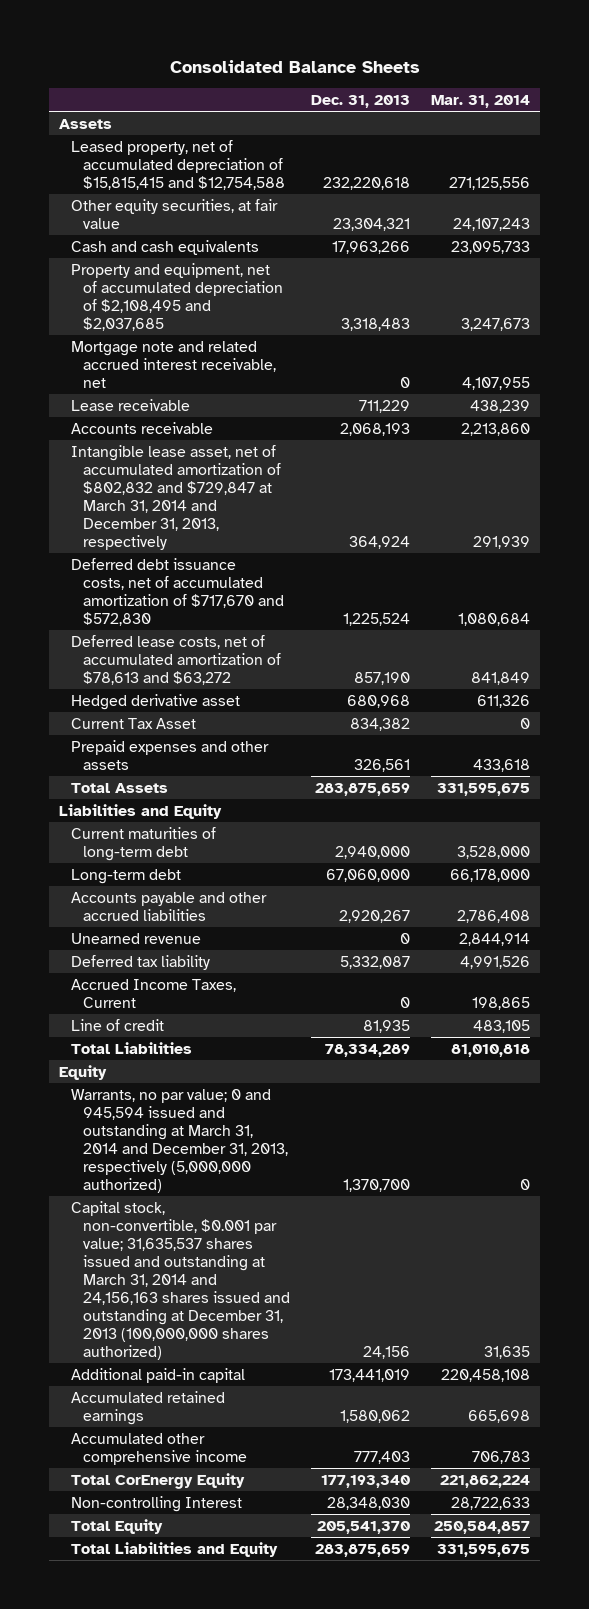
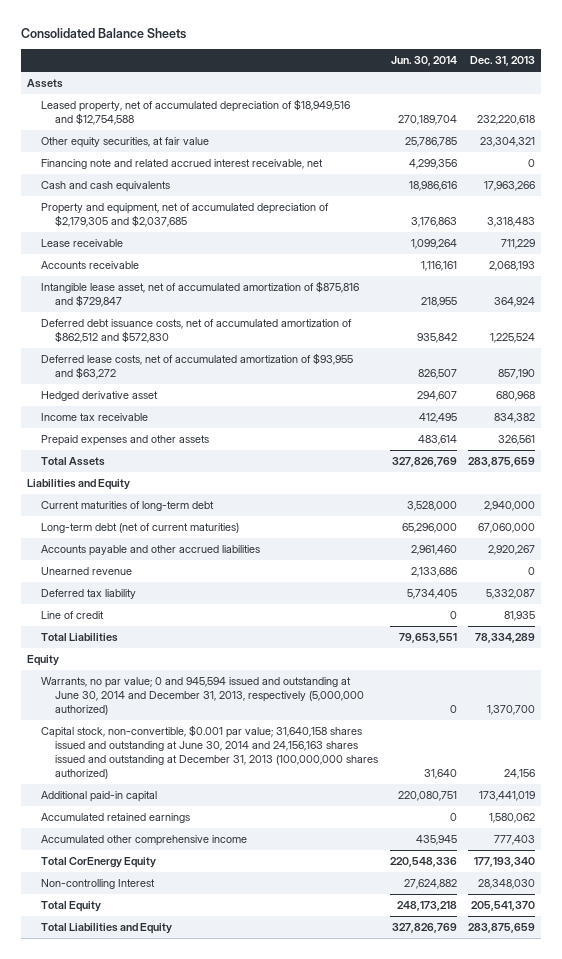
- | Dec. 31, 2013 | Mar. 31, 2014
+ | Jun. 30, 2014 | Dec. 31, 2013
- Leased property, net of accumulated depreciation of $15,815,415 and $12,754,588 | 232,220,618 | 271,125,556
+ Leased property, net of accumulated depreciation of $18,949,516 and $12,754,588 | 270,189,704 | 232,220,618
+ Financing note and related accrued interest receivable, net | 4,299,356 | 0
- Property and equipment, net of accumulated depreciation of $2,108,495 and $2,037,685 | 3,318,483 | 3,247,673
- Mortgage note and related accrued interest receivable, net | 0 | 4,107,955
+ Property and equipment, net of accumulated depreciation of $2,179,305 and $2,037,685 | 3,176,863 | 3,318,483
- Intangible lease asset, net of accumulated amortization of $802,832 and $729,847 at March 31, 2014 and December 31, 2013, respectively | 364,924 | 291,939
- Deferred debt issuance costs, net of accumulated amortization of $717,670 and $572,830 | 1,225,524 | 1,080,684
- Deferred lease costs, net of accumulated amortization of $78,613 and $63,272 | 857,190 | 841,849
+ Intangible lease asset, net of accumulated amortization of $875,816 and $729,847 | 218,955 | 364,924
+ Deferred debt issuance costs, net of accumulated amortization of $862,512 and $572,830 | 935,842 | 1,225,524
+ Deferred lease costs, net of accumulated amortization of $93,955 and $63,272 | 826,507 | 857,190
- Current Tax Asset | 834,382 | 0
+ Income tax receivable | 412,495 | 834,382
- Long-term debt | 67,060,000 | 66,178,000
+ Long-term debt (net of current maturities) | 65,296,000 | 67,060,000
- Accrued Income Taxes, Current | 0 | 198,865
- Warrants, no par value; 0 and 945,594 issued and outstanding at March 31, 2014 and December 31, 2013, respectively (5,000,000 authorized) | 1,370,700 | 0
- Capital stock, non-convertible, $0.001 par value; 31,635,537 shares issued and outstanding at March 31, 2014 and 24,156,163 shares issued and outstanding at December 31, 2013 (100,000,000 shares authorized) | 24,156 | 31,635
+ Warrants, no par value; 0 and 945,594 issued and outstanding at June 30, 2014 and December 31, 2013, respectively (5,000,000 authorized) | 0 | 1,370,700
+ Capital stock, non-convertible, $0.001 par value; 31,640,158 shares issued and outstanding at June 30, 2014 and 24,156,163 shares issued and outstanding at December 31, 2013 (100,000,000 shares authorized) | 31,640 | 24,156

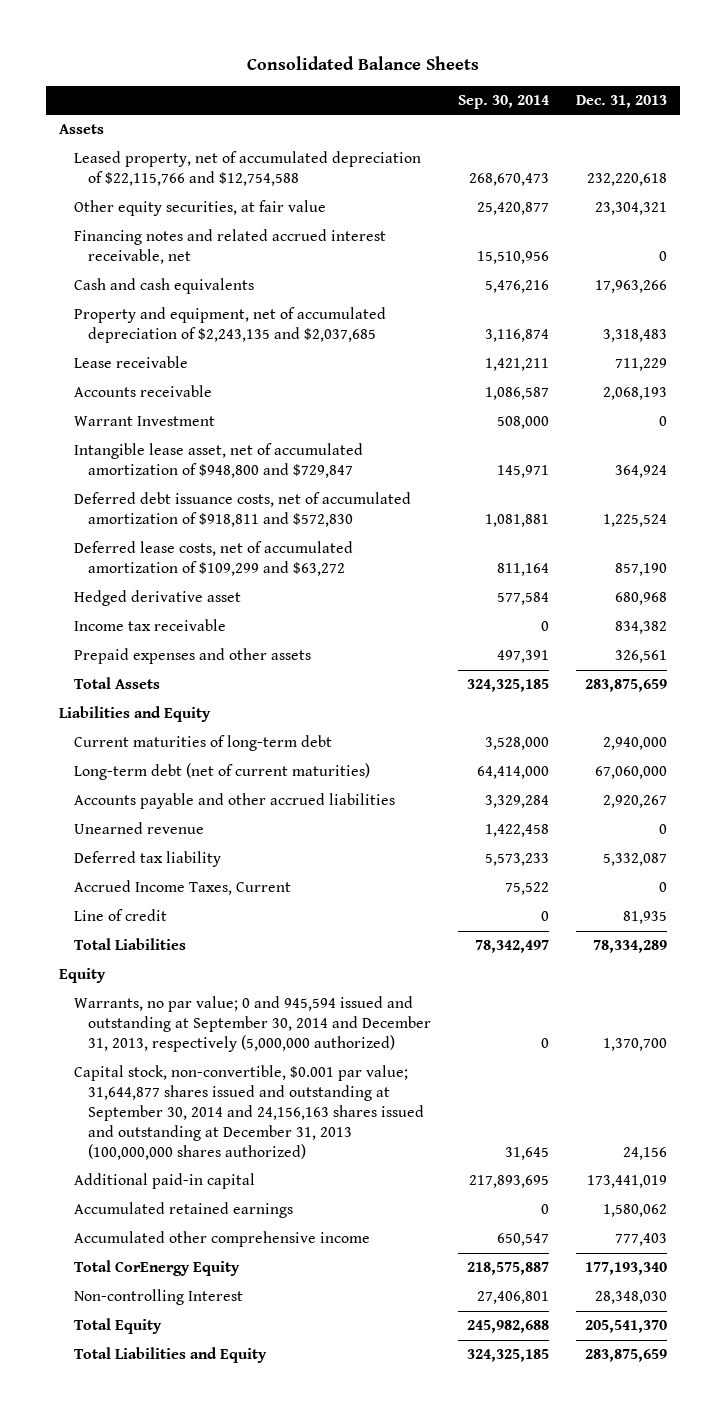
- | Jun. 30, 2014 | Dec. 31, 2013
+ | Sep. 30, 2014 | Dec. 31, 2013
- Leased property, net of accumulated depreciation of $18,949,516 and $12,754,588 | 270,189,704 | 232,220,618
+ Leased property, net of accumulated depreciation of $22,115,766 and $12,754,588 | 268,670,473 | 232,220,618
- Financing note and related accrued interest receivable, net | 4,299,356 | 0
+ Financing notes and related accrued interest receivable, net | 15,510,956 | 0
- Property and equipment, net of accumulated depreciation of $2,179,305 and $2,037,685 | 3,176,863 | 3,318,483
+ Property and equipment, net of accumulated depreciation of $2,243,135 and $2,037,685 | 3,116,874 | 3,318,483
- Intangible lease asset, net of accumulated amortization of $875,816 and $729,847 | 218,955 | 364,924
- Deferred debt issuance costs, net of accumulated amortization of $862,512 and $572,830 | 935,842 | 1,225,524
- Deferred lease costs, net of accumulated amortization of $93,955 and $63,272 | 826,507 | 857,190
+ Warrant Investment | 508,000 | 0
+ Intangible lease asset, net of accumulated amortization of $948,800 and $729,847 | 145,971 | 364,924
+ Deferred debt issuance costs, net of accumulated amortization of $918,811 and $572,830 | 1,081,881 | 1,225,524
+ Deferred lease costs, net of accumulated amortization of $109,299 and $63,272 | 811,164 | 857,190
+ Accrued Income Taxes, Current | 75,522 | 0
- Warrants, no par value; 0 and 945,594 issued and outstanding at June 30, 2014 and December 31, 2013, respectively (5,000,000 authorized) | 0 | 1,370,700
- Capital stock, non-convertible, $0.001 par value; 31,640,158 shares issued and outstanding at June 30, 2014 and 24,156,163 shares issued and outstanding at December 31, 2013 (100,000,000 shares authorized) | 31,640 | 24,156
+ Warrants, no par value; 0 and 945,594 issued and outstanding at September 30, 2014 and December 31, 2013, respectively (5,000,000 authorized) | 0 | 1,370,700
+ Capital stock, non-convertible, $0.001 par value; 31,644,877 shares issued and outstanding at September 30, 2014 and 24,156,163 shares issued and outstanding at December 31, 2013 (100,000,000 shares authorized) | 31,645 | 24,156

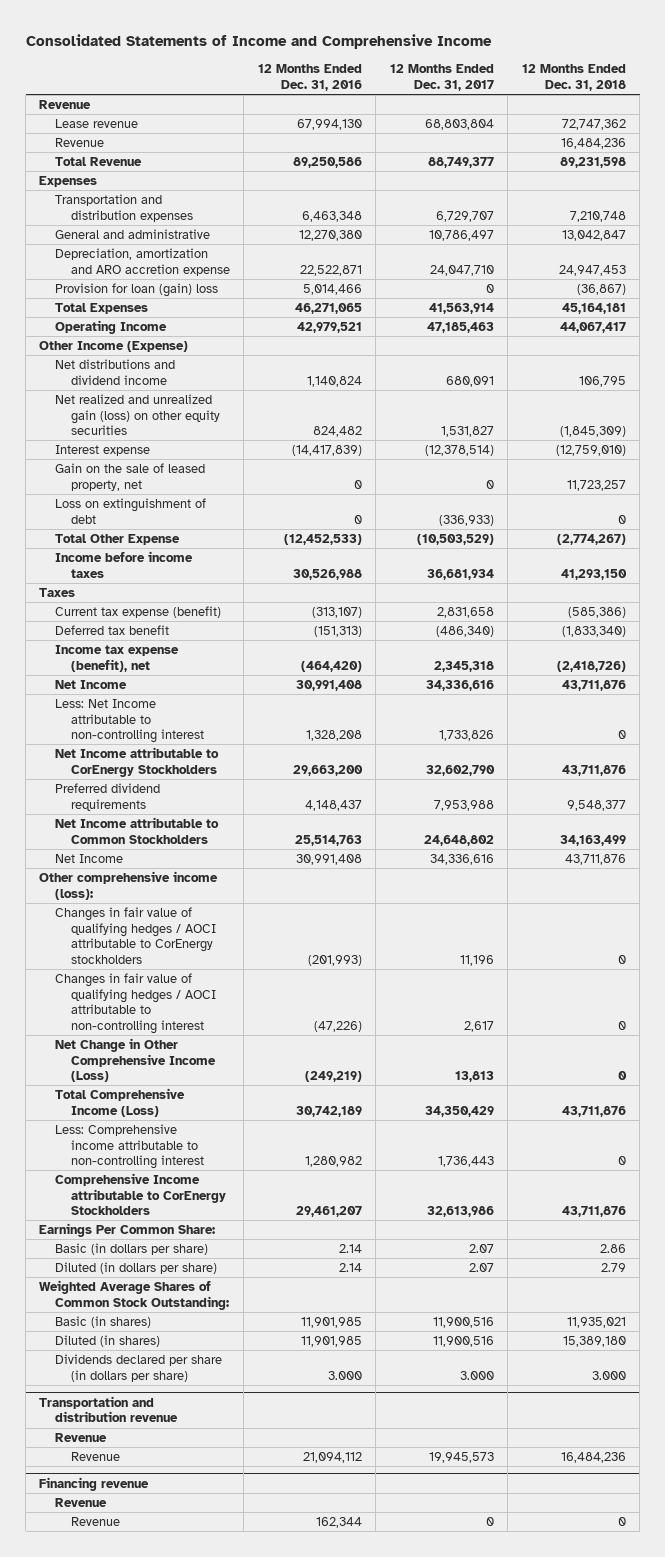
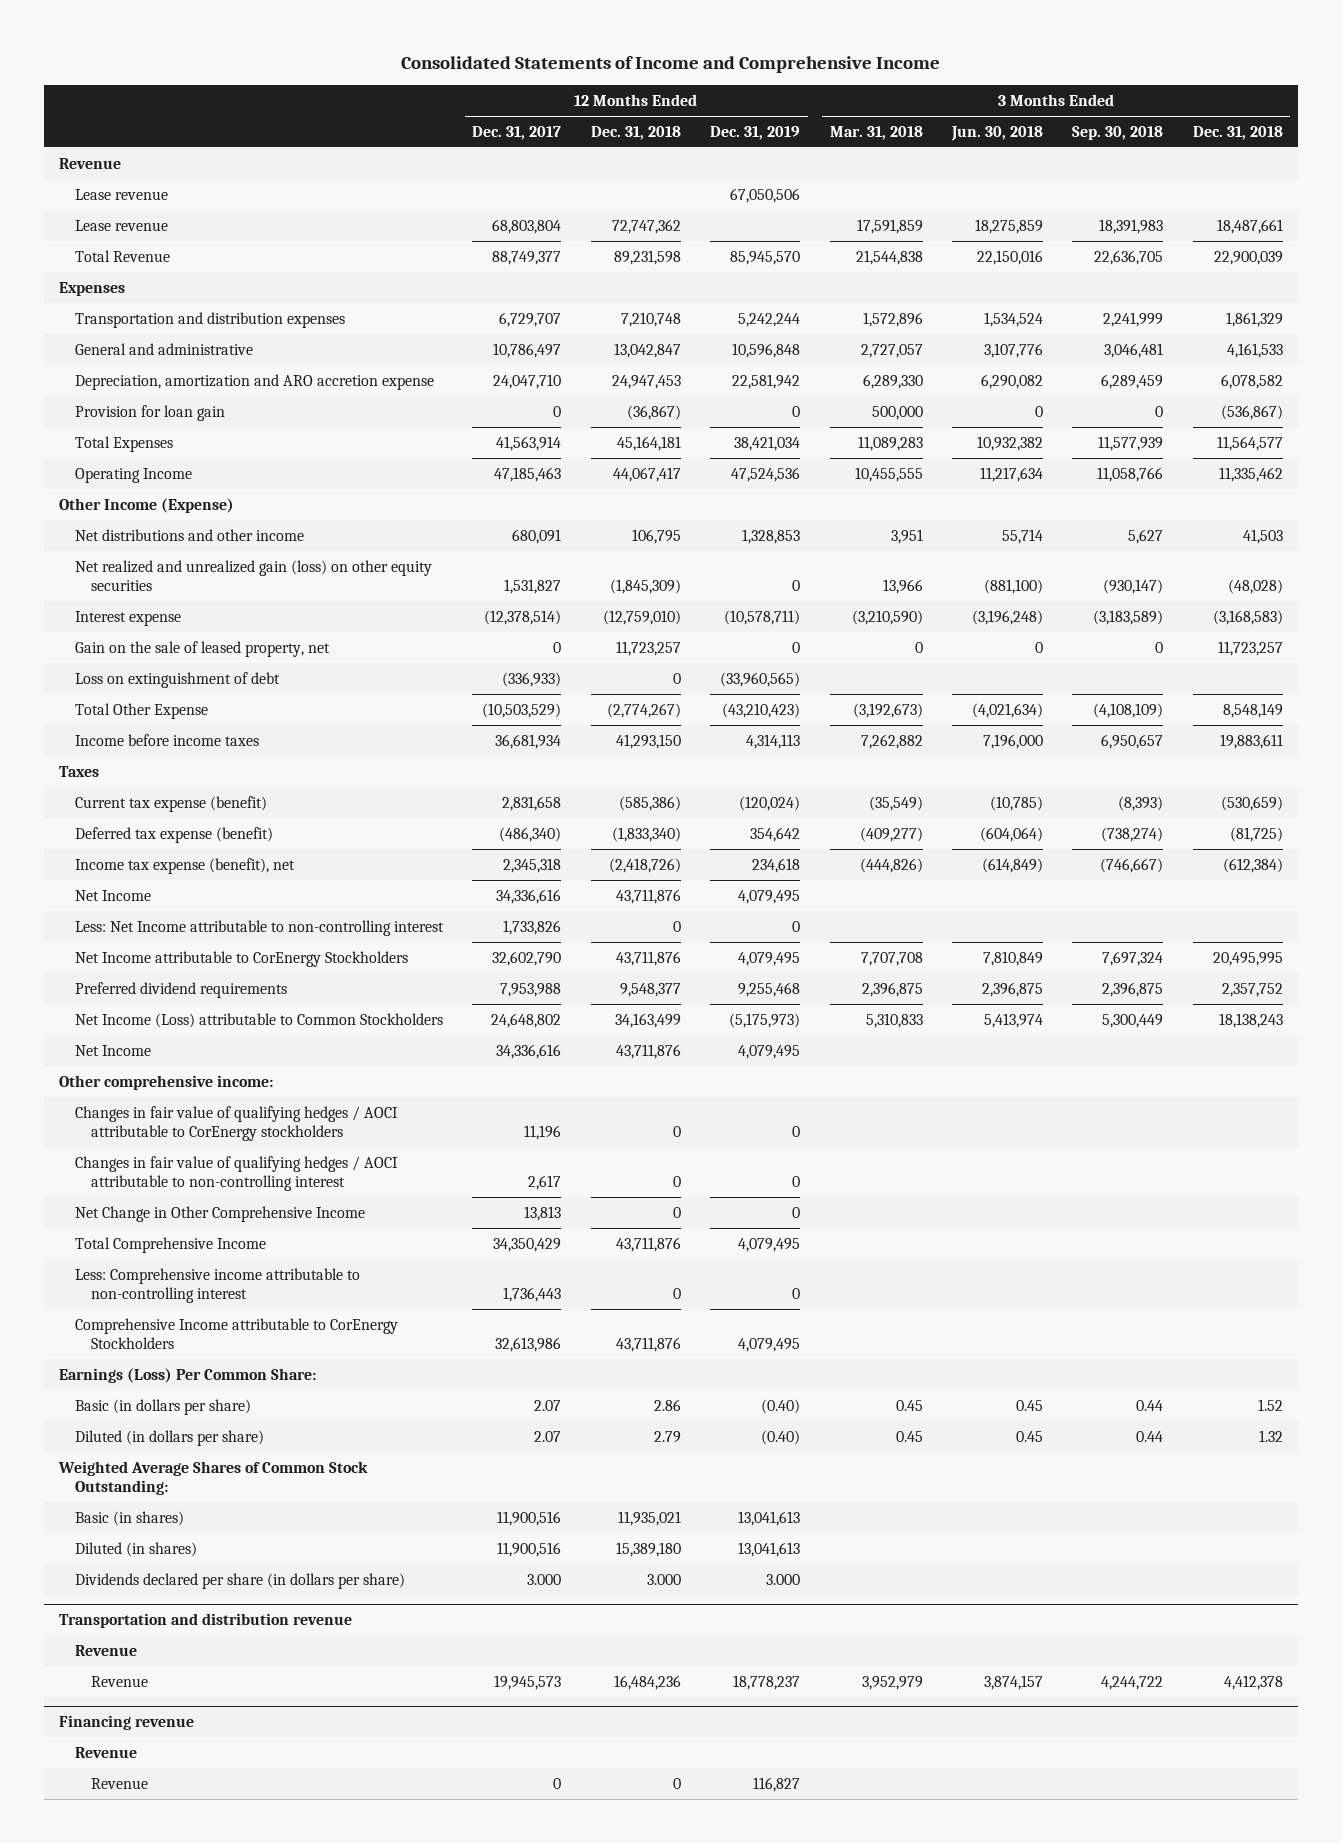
- | 12 Months Ended Dec. 31, 2016 | 12 Months Ended Dec. 31, 2017 | 12 Months Ended Dec. 31, 2018
+ | 12 Months Ended Dec. 31, 2017 | 12 Months Ended Dec. 31, 2018 | 12 Months Ended Dec. 31, 2019 | 3 Months Ended Mar. 31, 2018 | 3 Months Ended Jun. 30, 2018 | 3 Months Ended Sep. 30, 2018 | 3 Months Ended Dec. 31, 2018
+ Lease revenue | | | 67,050,506 | | | |
- Revenue | | | 16,484,236
- Provision for loan (gain) loss | 5,014,466 | 0 | (36,867)
+ Provision for loan gain | 0 | (36,867) | 0 | 500,000 | 0 | 0 | (536,867)
- Net distributions and dividend income | 1,140,824 | 680,091 | 106,795
+ Net distributions and other income | 680,091 | 106,795 | 1,328,853 | 3,951 | 55,714 | 5,627 | 41,503
- Deferred tax benefit | (151,313) | (486,340) | (1,833,340)
+ Deferred tax expense (benefit) | (486,340) | (1,833,340) | 354,642 | (409,277) | (604,064) | (738,274) | (81,725)
- Net Income attributable to Common Stockholders | 25,514,763 | 24,648,802 | 34,163,499
+ Net Income (Loss) attributable to Common Stockholders | 24,648,802 | 34,163,499 | (5,175,973) | 5,310,833 | 5,413,974 | 5,300,449 | 18,138,243
- Other comprehensive income (loss):
+ Other comprehensive income:
- Net Change in Other Comprehensive Income (Loss) | (249,219) | 13,813 | 0
- Total Comprehensive Income (Loss) | 30,742,189 | 34,350,429 | 43,711,876
+ Net Change in Other Comprehensive Income | 13,813 | 0 | 0 | | | |
+ Total Comprehensive Income | 34,350,429 | 43,711,876 | 4,079,495 | | | |
- Earnings Per Common Share:
+ Earnings (Loss) Per Common Share:

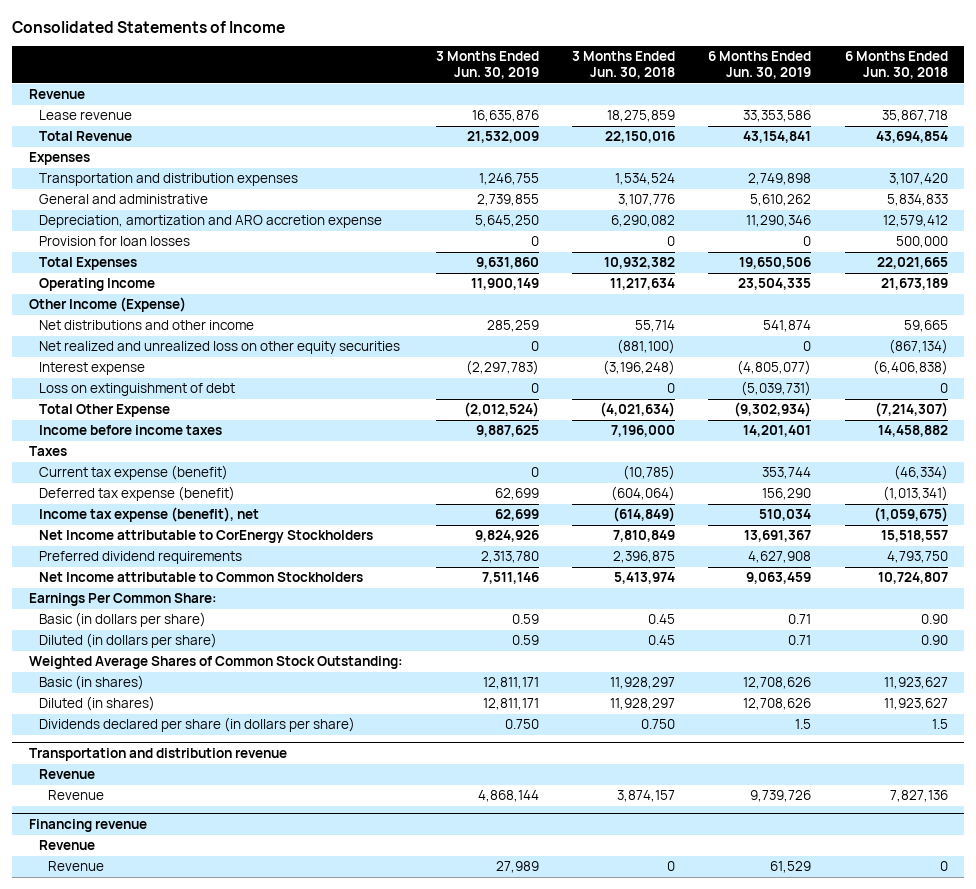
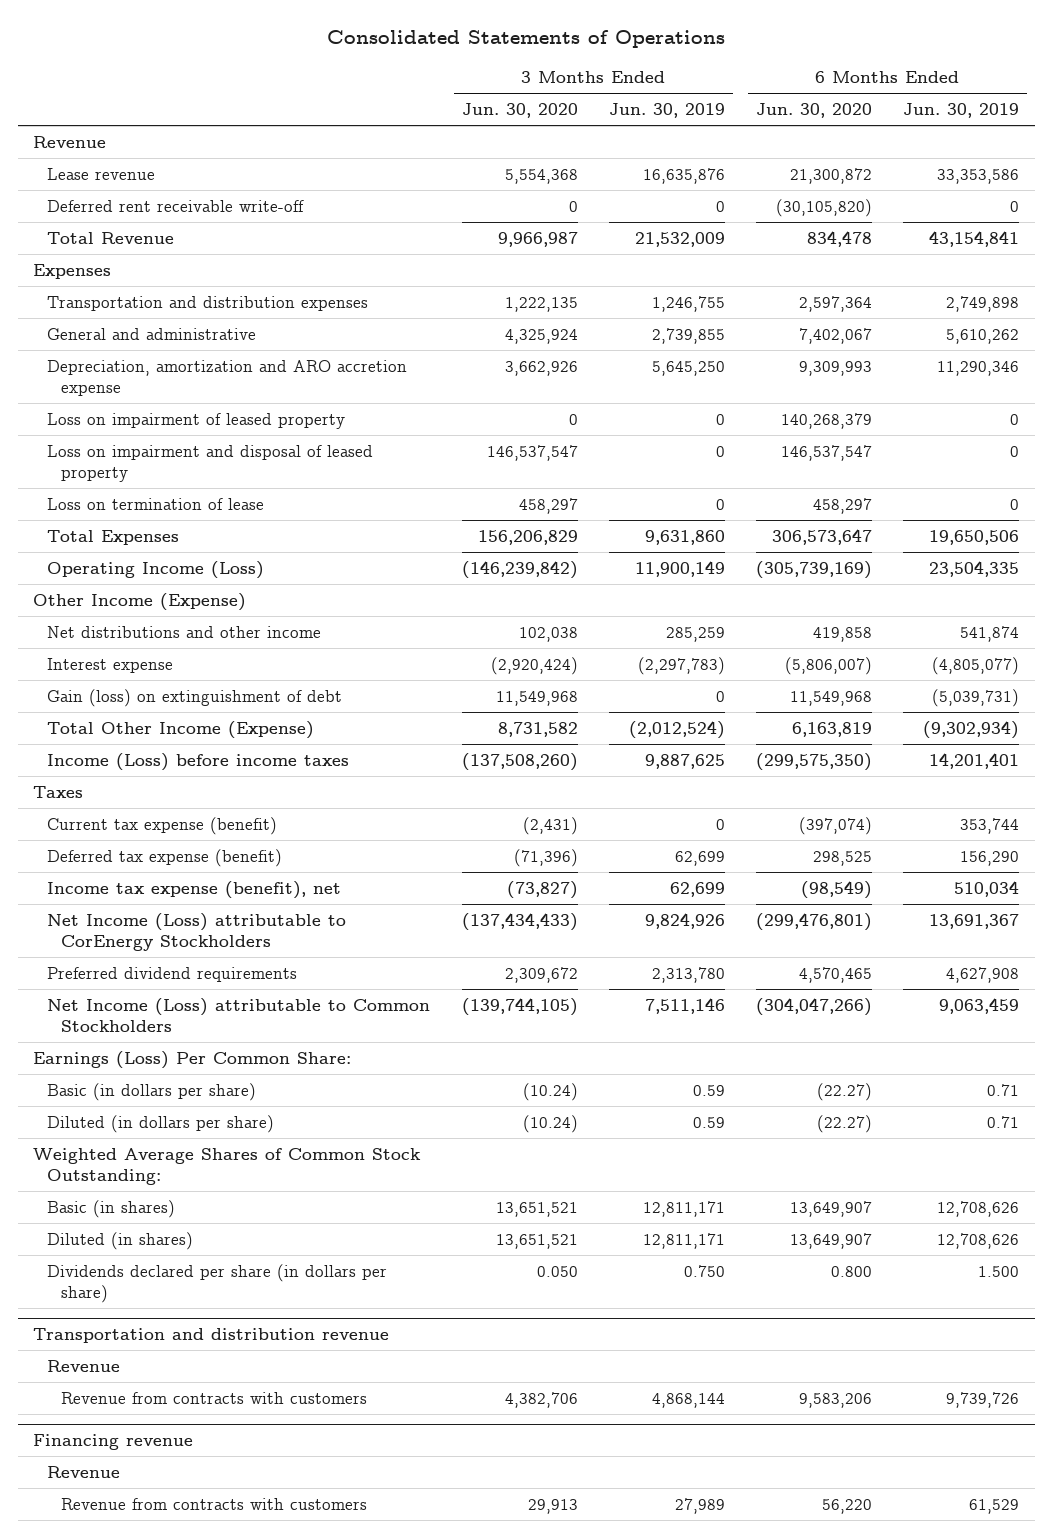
- Consolidated Statements of Income
+ Consolidated Statements of Operations
- | 3 Months Ended Jun. 30, 2019 | 3 Months Ended Jun. 30, 2018 | 6 Months Ended Jun. 30, 2019 | 6 Months Ended Jun. 30, 2018
+ | 3 Months Ended Jun. 30, 2020 | 3 Months Ended Jun. 30, 2019 | 6 Months Ended Jun. 30, 2020 | 6 Months Ended Jun. 30, 2019
+ Deferred rent receivable write-off | 0 | 0 | (30,105,820) | 0
- Provision for loan losses | 0 | 0 | 0 | 500,000
+ Loss on impairment of leased property | 0 | 0 | 140,268,379 | 0
+ Loss on impairment and disposal of leased property | 146,537,547 | 0 | 146,537,547 | 0
+ Loss on termination of lease | 458,297 | 0 | 458,297 | 0
- Operating Income | 11,900,149 | 11,217,634 | 23,504,335 | 21,673,189
+ Operating Income (Loss) | (146,239,842) | 11,900,149 | (305,739,169) | 23,504,335
- Net realized and unrealized loss on other equity securities | 0 | (881,100) | 0 | (867,134)
- Loss on extinguishment of debt | 0 | 0 | (5,039,731) | 0
- Total Other Expense | (2,012,524) | (4,021,634) | (9,302,934) | (7,214,307)
- Income before income taxes | 9,887,625 | 7,196,000 | 14,201,401 | 14,458,882
+ Gain (loss) on extinguishment of debt | 11,549,968 | 0 | 11,549,968 | (5,039,731)
+ Total Other Income (Expense) | 8,731,582 | (2,012,524) | 6,163,819 | (9,302,934)
+ Income (Loss) before income taxes | (137,508,260) | 9,887,625 | (299,575,350) | 14,201,401
- Net Income attributable to CorEnergy Stockholders | 9,824,926 | 7,810,849 | 13,691,367 | 15,518,557
+ Net Income (Loss) attributable to CorEnergy Stockholders | (137,434,433) | 9,824,926 | (299,476,801) | 13,691,367
- Net Income attributable to Common Stockholders | 7,511,146 | 5,413,974 | 9,063,459 | 10,724,807
- Earnings Per Common Share:
+ Net Income (Loss) attributable to Common Stockholders | (139,744,105) | 7,511,146 | (304,047,266) | 9,063,459
+ Earnings (Loss) Per Common Share:
- Dividends declared per share (in dollars per share) | 0.750 | 0.750 | 1.5 | 1.5
+ Dividends declared per share (in dollars per share) | 0.050 | 0.750 | 0.800 | 1.500
@ Transportation and distribution revenue
- Revenue | 4,868,144 | 3,874,157 | 9,739,726 | 7,827,136
+ Revenue from contracts with customers | 4,382,706 | 4,868,144 | 9,583,206 | 9,739,726
@ Financing revenue
- Revenue | 27,989 | 0 | 61,529 | 0
+ Revenue from contracts with customers | 29,913 | 27,989 | 56,220 | 61,529

